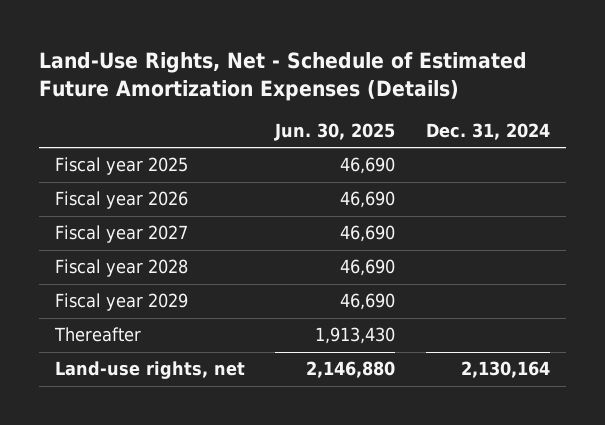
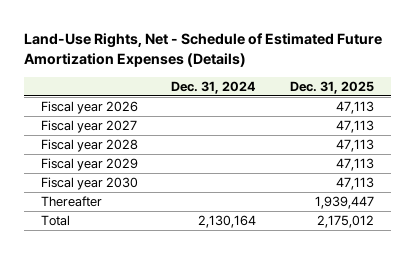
- | Jun. 30, 2025 | Dec. 31, 2024
+ | Dec. 31, 2024 | Dec. 31, 2025
- Fiscal year 2025 | 46,690 |
+ Fiscal year 2030 | | 47,113
- Land-use rights, net | 2,146,880 | 2,130,164
+ Total | 2,130,164 | 2,175,012

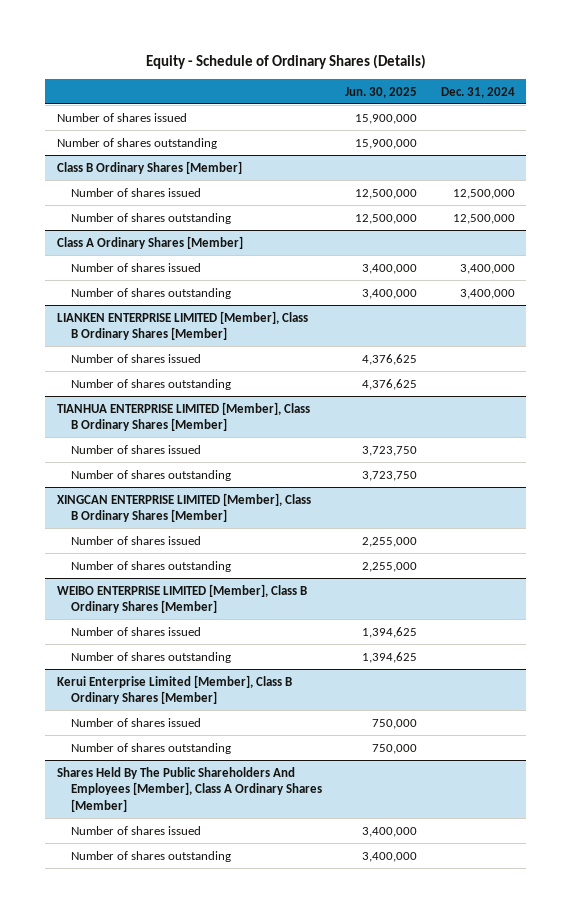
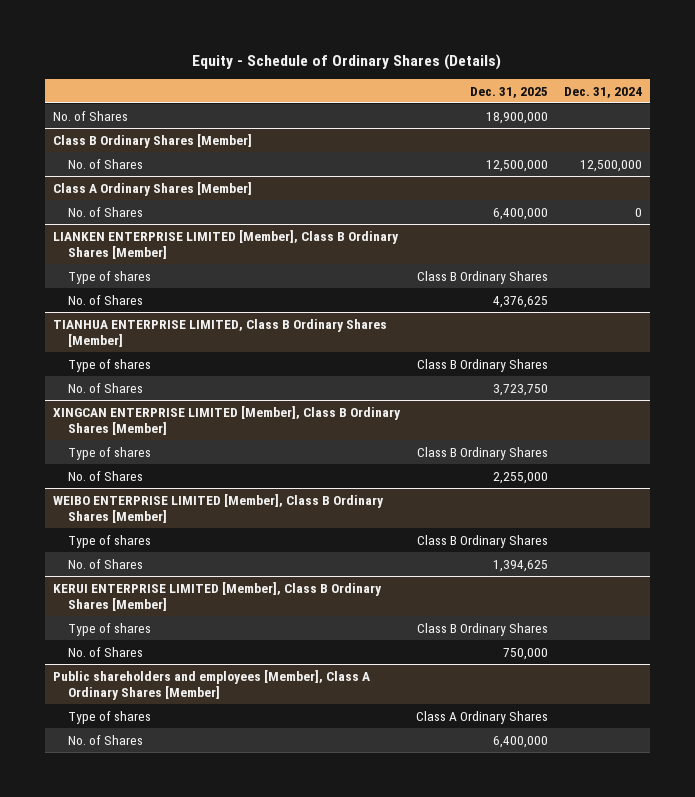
- | Jun. 30, 2025 | Dec. 31, 2024
+ | Dec. 31, 2025 | Dec. 31, 2024
- Number of shares issued | 15,900,000 |
- Number of shares outstanding | 15,900,000 |
+ No. of Shares | 18,900,000 |
@ Class B Ordinary Shares [Member]
- Number of shares issued | 12,500,000 | 12,500,000
- Number of shares outstanding | 12,500,000 | 12,500,000
+ No. of Shares | 12,500,000 | 12,500,000
@ Class A Ordinary Shares [Member]
- Number of shares issued | 3,400,000 | 3,400,000
- Number of shares outstanding | 3,400,000 | 3,400,000
+ No. of Shares | 6,400,000 | 0
@ LIANKEN ENTERPRISE LIMITED [Member], Class B Ordinary Shares [Member]
- Number of shares issued | 4,376,625 |
- Number of shares outstanding | 4,376,625 |
- TIANHUA ENTERPRISE LIMITED [Member], Class B Ordinary Shares [Member]
- Number of shares issued | 3,723,750 |
- Number of shares outstanding | 3,723,750 |
@ LIANKEN ENTERPRISE LIMITED [Member], Class B Ordinary Shares [Member]
+ Type of shares | Class B Ordinary Shares |
+ No. of Shares | 4,376,625 |
+ TIANHUA ENTERPRISE LIMITED, Class B Ordinary Shares [Member]
+ Type of shares | Class B Ordinary Shares |
+ No. of Shares | 3,723,750 |
@ XINGCAN ENTERPRISE LIMITED [Member], Class B Ordinary Shares [Member]
- Number of shares issued | 2,255,000 |
- Number of shares outstanding | 2,255,000 |
+ Type of shares | Class B Ordinary Shares |
+ No. of Shares | 2,255,000 |
@ WEIBO ENTERPRISE LIMITED [Member], Class B Ordinary Shares [Member]
- Number of shares issued | 1,394,625 |
- Number of shares outstanding | 1,394,625 |
- Kerui Enterprise Limited [Member], Class B Ordinary Shares [Member]
- Number of shares issued | 750,000 |
- Number of shares outstanding | 750,000 |
- Shares Held By The Public Shareholders And Employees [Member], Class A Ordinary Shares [Member]
- Number of shares issued | 3,400,000 |
- Number of shares outstanding | 3,400,000 |
@ WEIBO ENTERPRISE LIMITED [Member], Class B Ordinary Shares [Member]
+ Type of shares | Class B Ordinary Shares |
+ No. of Shares | 1,394,625 |
+ KERUI ENTERPRISE LIMITED [Member], Class B Ordinary Shares [Member]
+ Type of shares | Class B Ordinary Shares |
+ No. of Shares | 750,000 |
+ Public shareholders and employees [Member], Class A Ordinary Shares [Member]
+ Type of shares | Class A Ordinary Shares |
+ No. of Shares | 6,400,000 |

